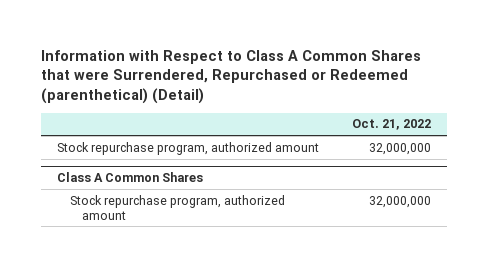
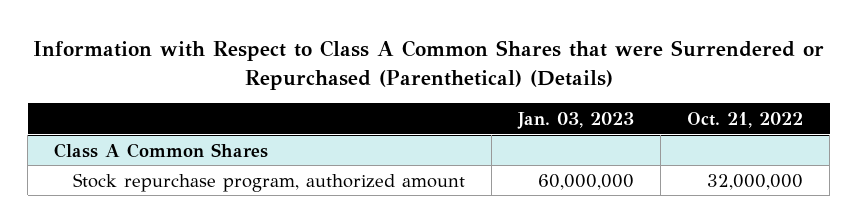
- Information with Respect to Class A Common Shares that were Surrendered, Repurchased or Redeemed (parenthetical) (Detail)
+ Information with Respect to Class A Common Shares that were Surrendered or Repurchased (Parenthetical) (Details)
- | Oct. 21, 2022
+ | Jan. 03, 2023 | Oct. 21, 2022
- Stock repurchase program, authorized amount | 32,000,000

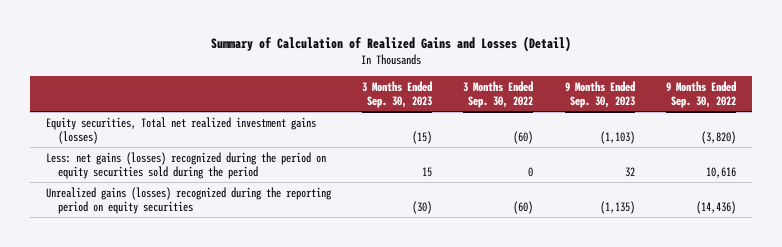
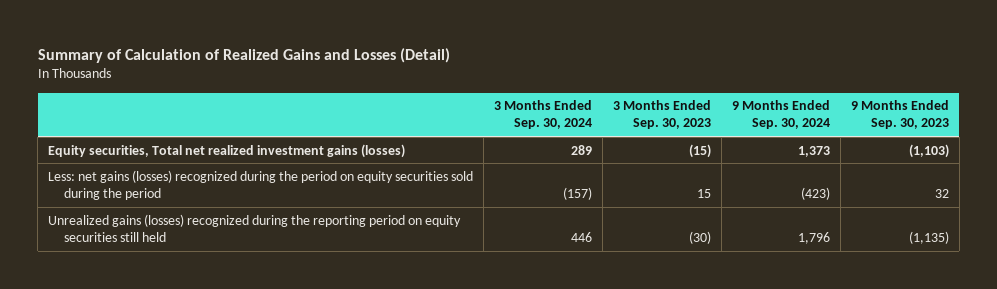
- | 3 Months Ended Sep. 30, 2023 | 3 Months Ended Sep. 30, 2022 | 9 Months Ended Sep. 30, 2023 | 9 Months Ended Sep. 30, 2022
+ | 3 Months Ended Sep. 30, 2024 | 3 Months Ended Sep. 30, 2023 | 9 Months Ended Sep. 30, 2024 | 9 Months Ended Sep. 30, 2023
- Unrealized gains (losses) recognized during the reporting period on equity securities | (30) | (60) | (1,135) | (14,436)
+ Unrealized gains (losses) recognized during the reporting period on equity securities still held | 446 | (30) | 1,796 | (1,135)

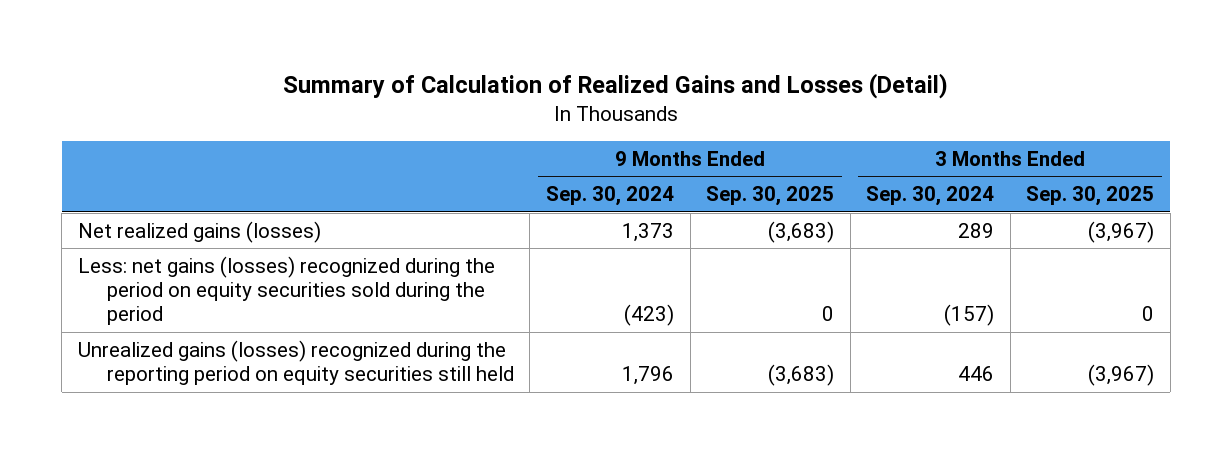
- | 3 Months Ended Sep. 30, 2024 | 3 Months Ended Sep. 30, 2023 | 9 Months Ended Sep. 30, 2024 | 9 Months Ended Sep. 30, 2023
+ | 9 Months Ended Sep. 30, 2024 | 9 Months Ended Sep. 30, 2025 | 3 Months Ended Sep. 30, 2024 | 3 Months Ended Sep. 30, 2025
- Equity securities, Total net realized investment gains (losses) | 289 | (15) | 1,373 | (1,103)
+ Net realized gains (losses) | 1,373 | (3,683) | 289 | (3,967)

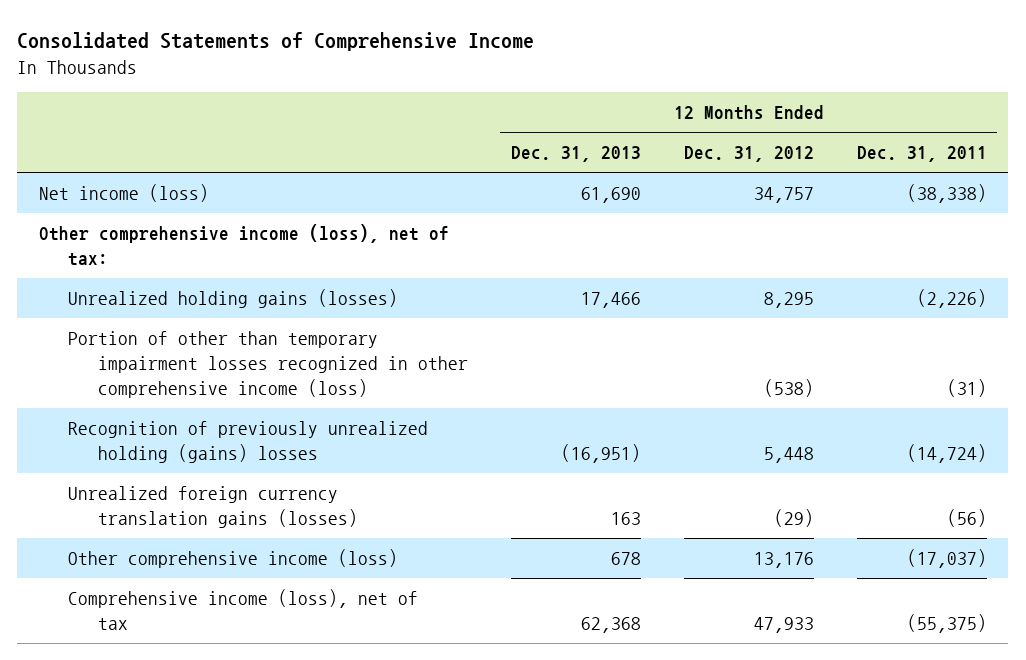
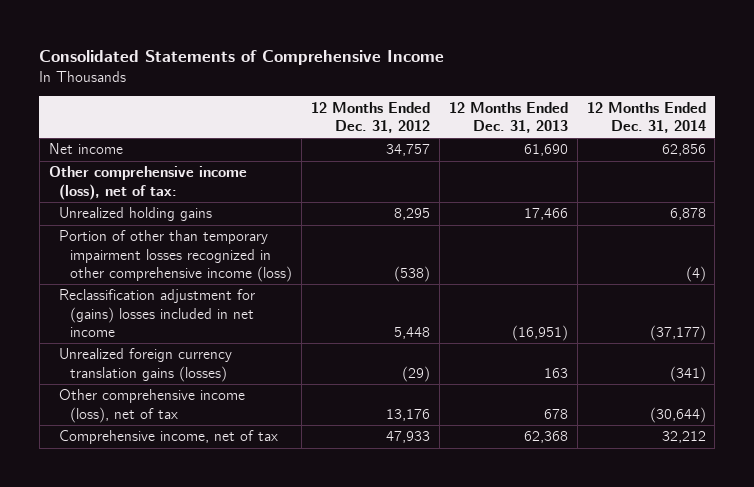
- | 12 Months Ended Dec. 31, 2013 | 12 Months Ended Dec. 31, 2012 | 12 Months Ended Dec. 31, 2011
+ | 12 Months Ended Dec. 31, 2012 | 12 Months Ended Dec. 31, 2013 | 12 Months Ended Dec. 31, 2014
- Net income (loss) | 61,690 | 34,757 | (38,338)
+ Net income | 34,757 | 61,690 | 62,856
- Unrealized holding gains (losses) | 17,466 | 8,295 | (2,226)
+ Unrealized holding gains | 8,295 | 17,466 | 6,878
- Recognition of previously unrealized holding (gains) losses | (16,951) | 5,448 | (14,724)
+ Reclassification adjustment for (gains) losses included in net income | 5,448 | (16,951) | (37,177)
- Other comprehensive income (loss) | 678 | 13,176 | (17,037)
- Comprehensive income (loss), net of tax | 62,368 | 47,933 | (55,375)
+ Other comprehensive income (loss), net of tax | 13,176 | 678 | (30,644)
+ Comprehensive income, net of tax | 47,933 | 62,368 | 32,212

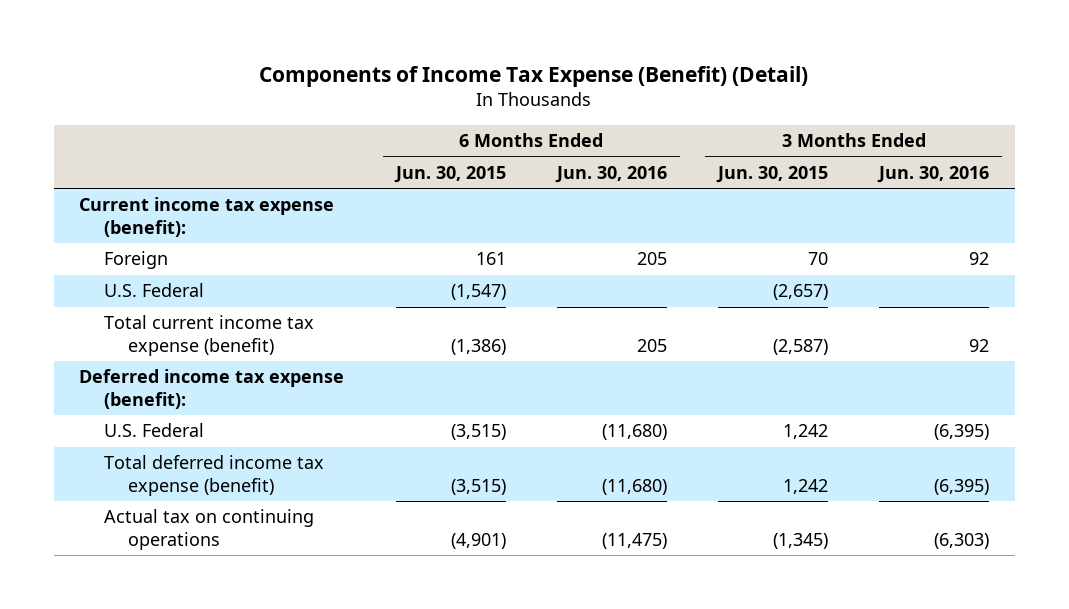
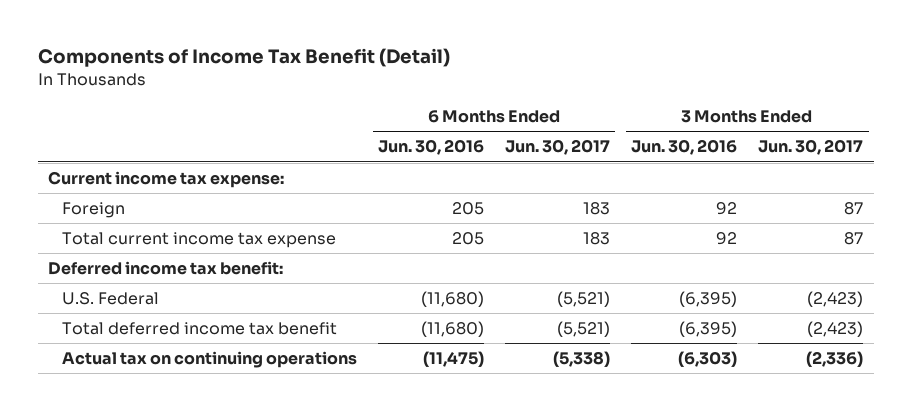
- Components of Income Tax Expense (Benefit) (Detail)
+ Components of Income Tax Benefit (Detail)
- | 6 Months Ended Jun. 30, 2015 | 6 Months Ended Jun. 30, 2016 | 3 Months Ended Jun. 30, 2015 | 3 Months Ended Jun. 30, 2016
+ | 6 Months Ended Jun. 30, 2016 | 6 Months Ended Jun. 30, 2017 | 3 Months Ended Jun. 30, 2016 | 3 Months Ended Jun. 30, 2017
- Current income tax expense (benefit):
+ Current income tax expense:
- U.S. Federal | (1,547) | | (2,657) |
- Total current income tax expense (benefit) | (1,386) | 205 | (2,587) | 92
- Deferred income tax expense (benefit):
+ Total current income tax expense | 205 | 183 | 92 | 87
+ Deferred income tax benefit:
- Total deferred income tax expense (benefit) | (3,515) | (11,680) | 1,242 | (6,395)
+ Total deferred income tax benefit | (11,680) | (5,521) | (6,395) | (2,423)

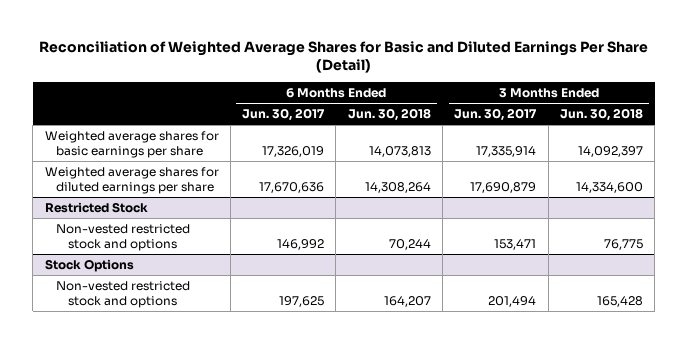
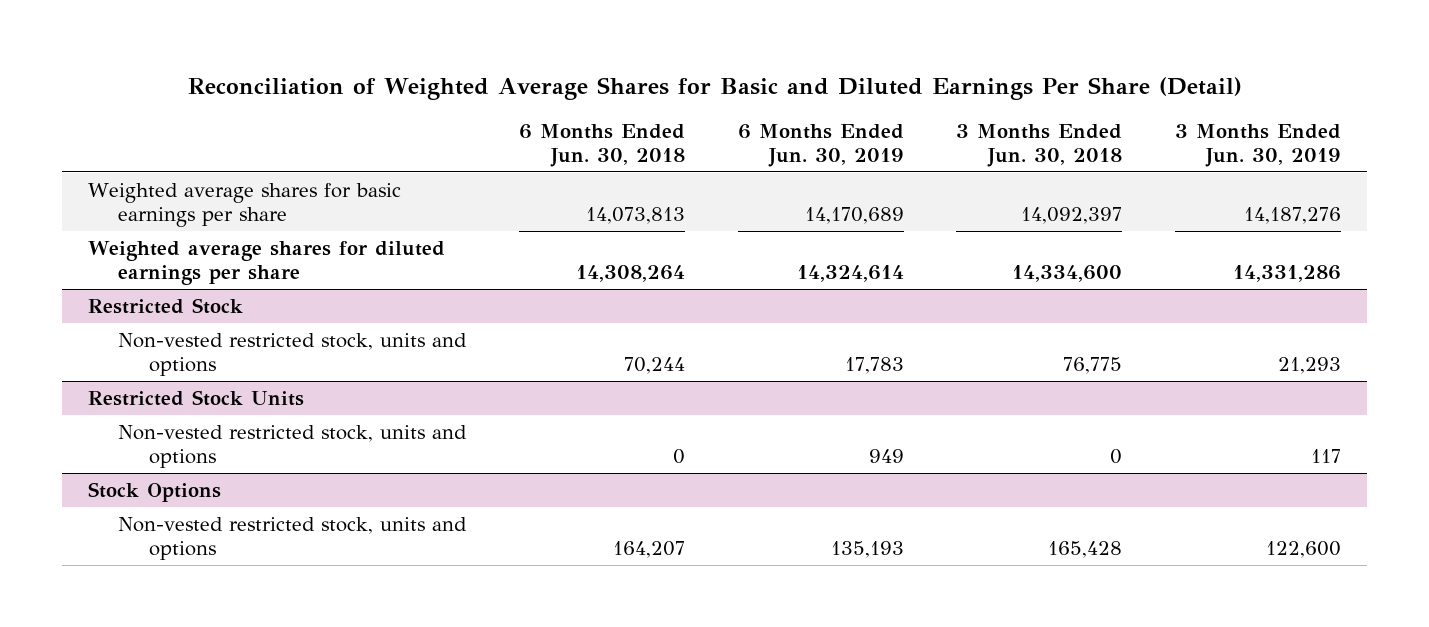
- | 6 Months Ended Jun. 30, 2017 | 6 Months Ended Jun. 30, 2018 | 3 Months Ended Jun. 30, 2017 | 3 Months Ended Jun. 30, 2018
+ | 6 Months Ended Jun. 30, 2018 | 6 Months Ended Jun. 30, 2019 | 3 Months Ended Jun. 30, 2018 | 3 Months Ended Jun. 30, 2019
@ Restricted Stock
- Non-vested restricted stock and options | 146,992 | 70,244 | 153,471 | 76,775
+ Non-vested restricted stock, units and options | 70,244 | 17,783 | 76,775 | 21,293
+ Restricted Stock Units
+ Non-vested restricted stock, units and options | 0 | 949 | 0 | 117
@ Stock Options
- Non-vested restricted stock and options | 197,625 | 164,207 | 201,494 | 165,428
+ Non-vested restricted stock, units and options | 164,207 | 135,193 | 165,428 | 122,600

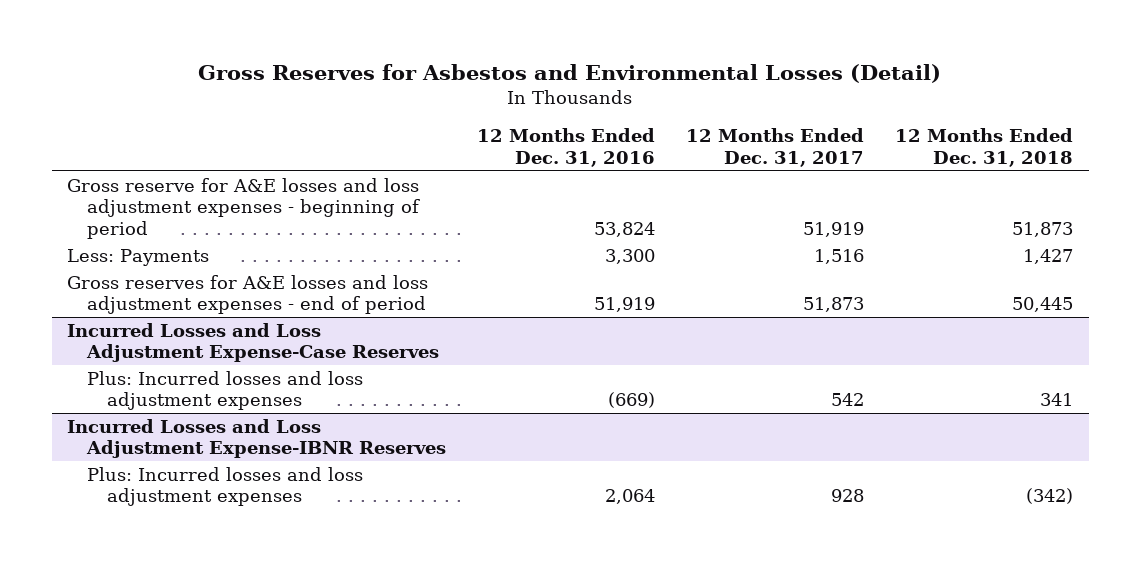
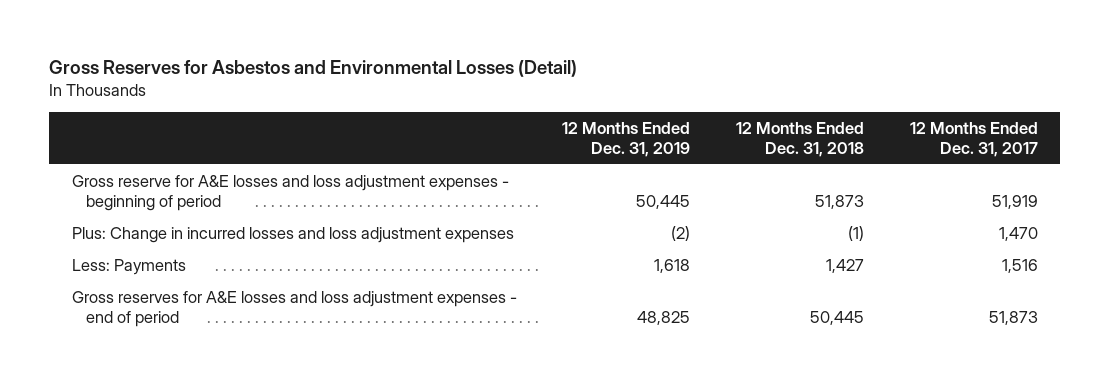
- | 12 Months Ended Dec. 31, 2016 | 12 Months Ended Dec. 31, 2017 | 12 Months Ended Dec. 31, 2018
+ | 12 Months Ended Dec. 31, 2019 | 12 Months Ended Dec. 31, 2018 | 12 Months Ended Dec. 31, 2017
+ Plus: Change in incurred losses and loss adjustment expenses | (2) | (1) | 1,470
- Incurred Losses and Loss Adjustment Expense-Case Reserves
- Plus: Incurred losses and loss adjustment expenses | (669) | 542 | 341
- Incurred Losses and Loss Adjustment Expense-IBNR Reserves
- Plus: Incurred losses and loss adjustment expenses | 2,064 | 928 | (342)

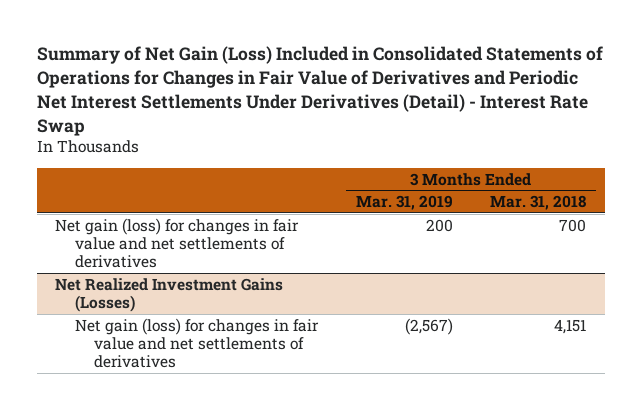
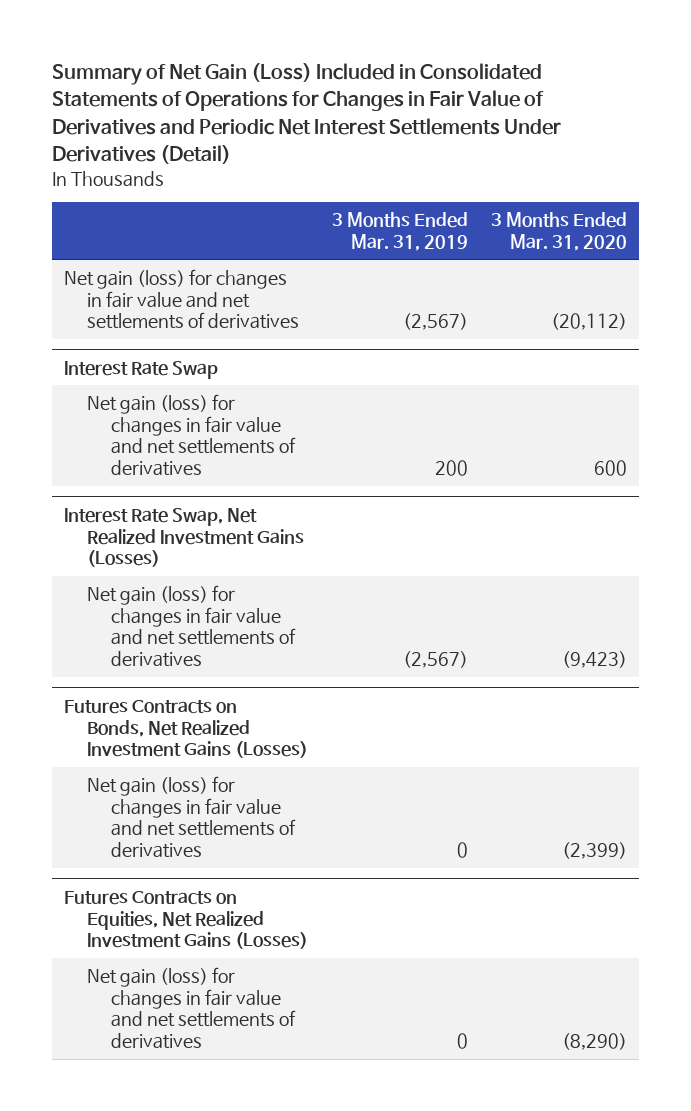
- Summary of Net Gain (Loss) Included in Consolidated Statements of Operations for Changes in Fair Value of Derivatives and Periodic Net Interest Settlements Under Derivatives (Detail) - Interest Rate Swap
+ Summary of Net Gain (Loss) Included in Consolidated Statements of Operations for Changes in Fair Value of Derivatives and Periodic Net Interest Settlements Under Derivatives (Detail)
- | 3 Months Ended Mar. 31, 2019 | 3 Months Ended Mar. 31, 2018
+ | 3 Months Ended Mar. 31, 2019 | 3 Months Ended Mar. 31, 2020
+ Net gain (loss) for changes in fair value and net settlements of derivatives | (2,567) | (20,112)
+ Interest Rate Swap
- Net Realized Investment Gains (Losses)
+ Interest Rate Swap, Net Realized Investment Gains (Losses)
+ Futures Contracts on Bonds, Net Realized Investment Gains (Losses)
+ Net gain (loss) for changes in fair value and net settlements of derivatives | 0 | (2,399)
+ Futures Contracts on Equities, Net Realized Investment Gains (Losses)
+ Net gain (loss) for changes in fair value and net settlements of derivatives | 0 | (8,290)

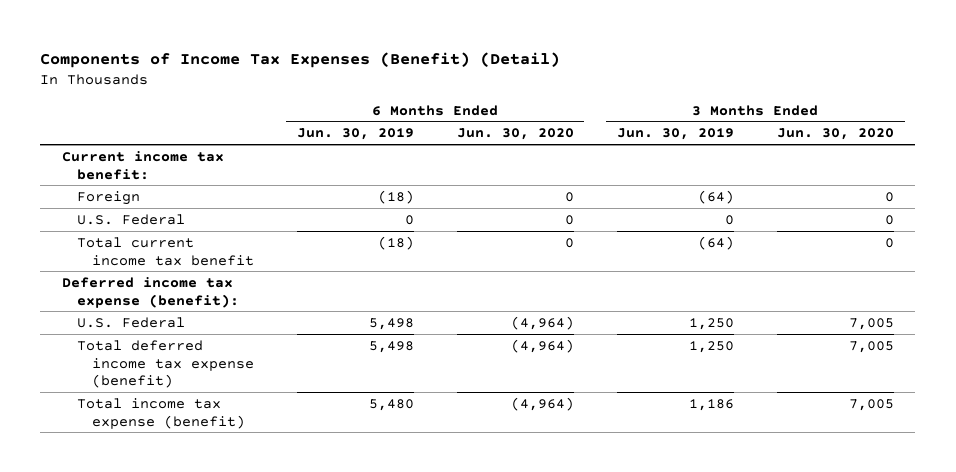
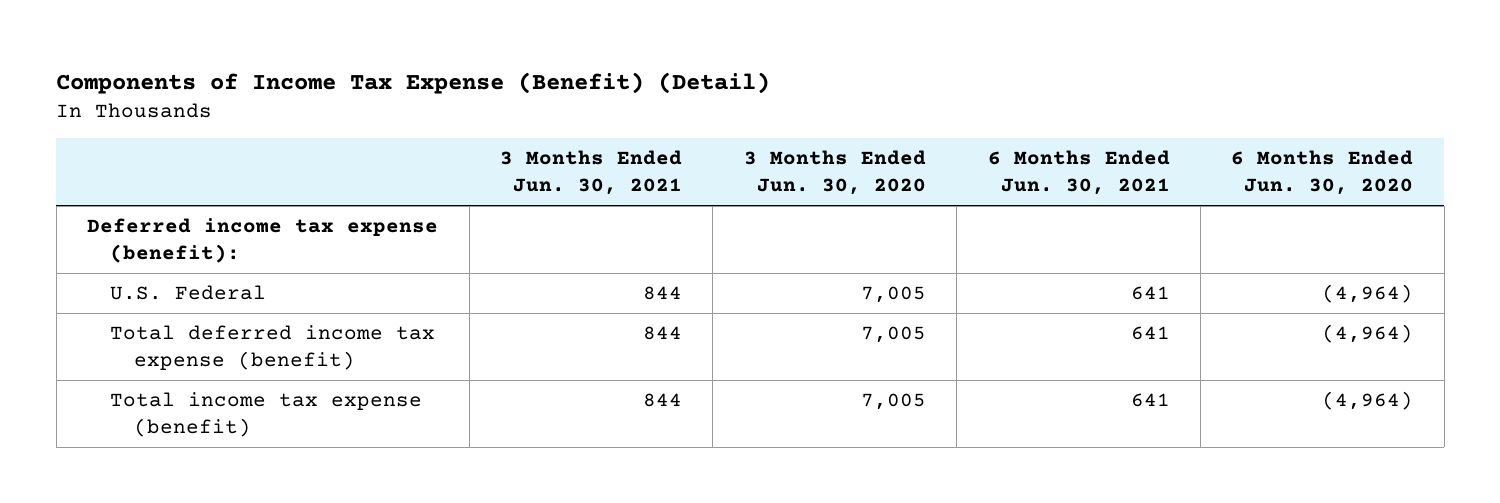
- Components of Income Tax Expenses (Benefit) (Detail)
+ Components of Income Tax Expense (Benefit) (Detail)
- | 6 Months Ended Jun. 30, 2019 | 6 Months Ended Jun. 30, 2020 | 3 Months Ended Jun. 30, 2019 | 3 Months Ended Jun. 30, 2020
+ | 3 Months Ended Jun. 30, 2021 | 3 Months Ended Jun. 30, 2020 | 6 Months Ended Jun. 30, 2021 | 6 Months Ended Jun. 30, 2020
- Current income tax benefit:
- Foreign | (18) | 0 | (64) | 0
- U.S. Federal | 0 | 0 | 0 | 0
- Total current income tax benefit | (18) | 0 | (64) | 0

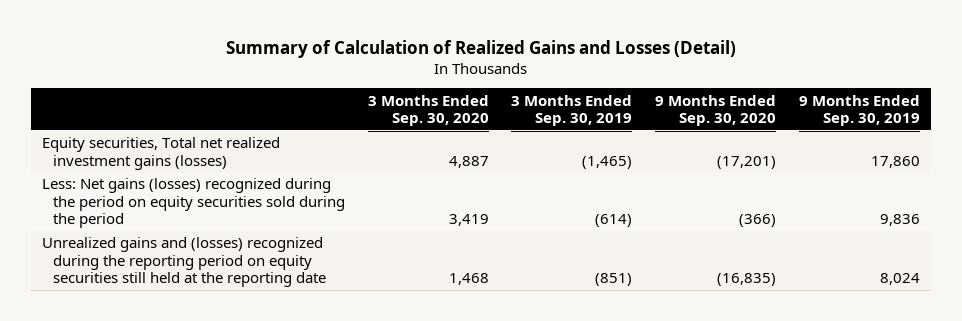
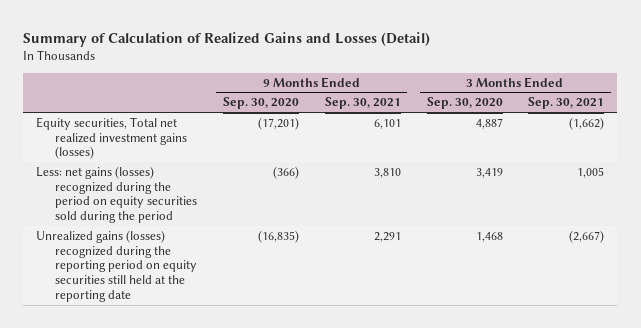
- | 3 Months Ended Sep. 30, 2020 | 3 Months Ended Sep. 30, 2019 | 9 Months Ended Sep. 30, 2020 | 9 Months Ended Sep. 30, 2019
+ | 9 Months Ended Sep. 30, 2020 | 9 Months Ended Sep. 30, 2021 | 3 Months Ended Sep. 30, 2020 | 3 Months Ended Sep. 30, 2021
- Less: Net gains (losses) recognized during the period on equity securities sold during the period | 3,419 | (614) | (366) | 9,836
- Unrealized gains and (losses) recognized during the reporting period on equity securities still held at the reporting date | 1,468 | (851) | (16,835) | 8,024
+ Less: net gains (losses) recognized during the period on equity securities sold during the period | (366) | 3,810 | 3,419 | 1,005
+ Unrealized gains (losses) recognized during the reporting period on equity securities still held at the reporting date | (16,835) | 2,291 | 1,468 | (2,667)

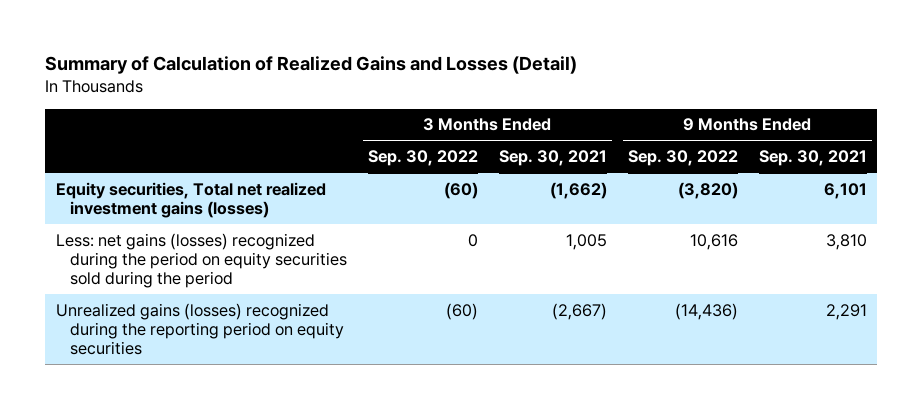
- | 9 Months Ended Sep. 30, 2020 | 9 Months Ended Sep. 30, 2021 | 3 Months Ended Sep. 30, 2020 | 3 Months Ended Sep. 30, 2021
+ | 3 Months Ended Sep. 30, 2022 | 3 Months Ended Sep. 30, 2021 | 9 Months Ended Sep. 30, 2022 | 9 Months Ended Sep. 30, 2021
- Unrealized gains (losses) recognized during the reporting period on equity securities still held at the reporting date | (16,835) | 2,291 | 1,468 | (2,667)
+ Unrealized gains (losses) recognized during the reporting period on equity securities | (60) | (2,667) | (14,436) | 2,291

